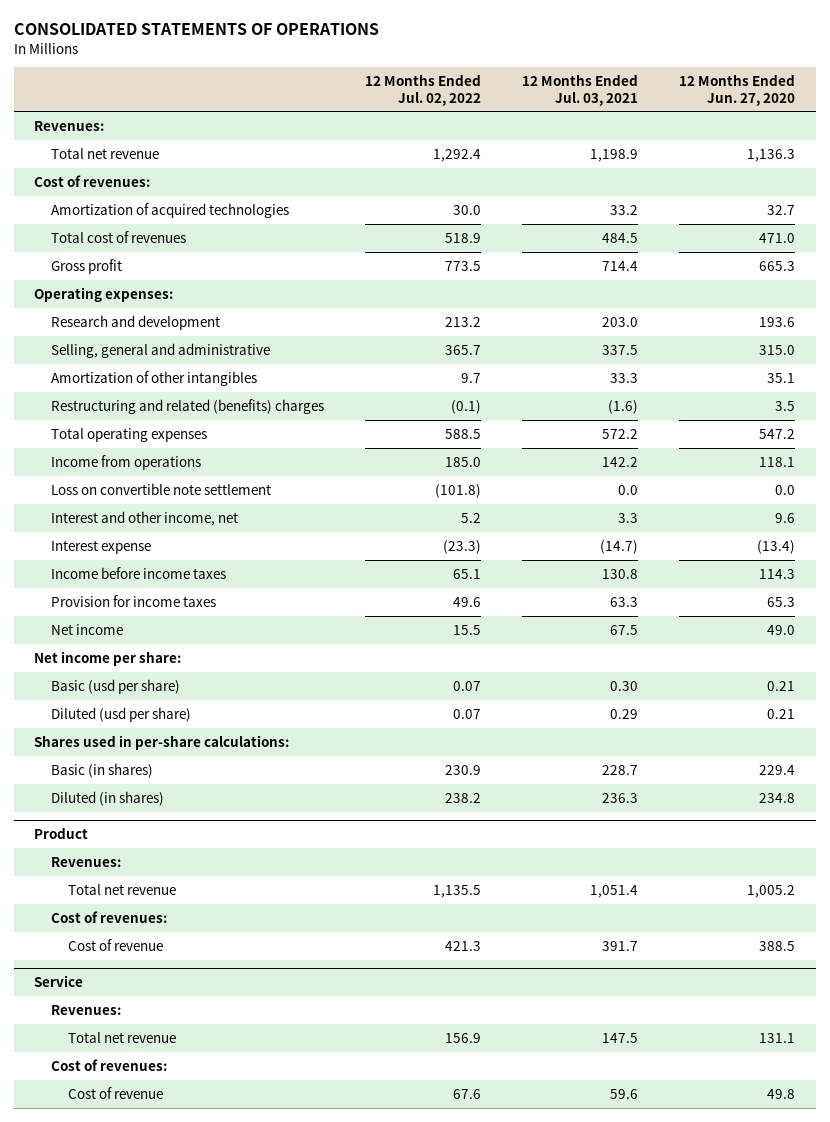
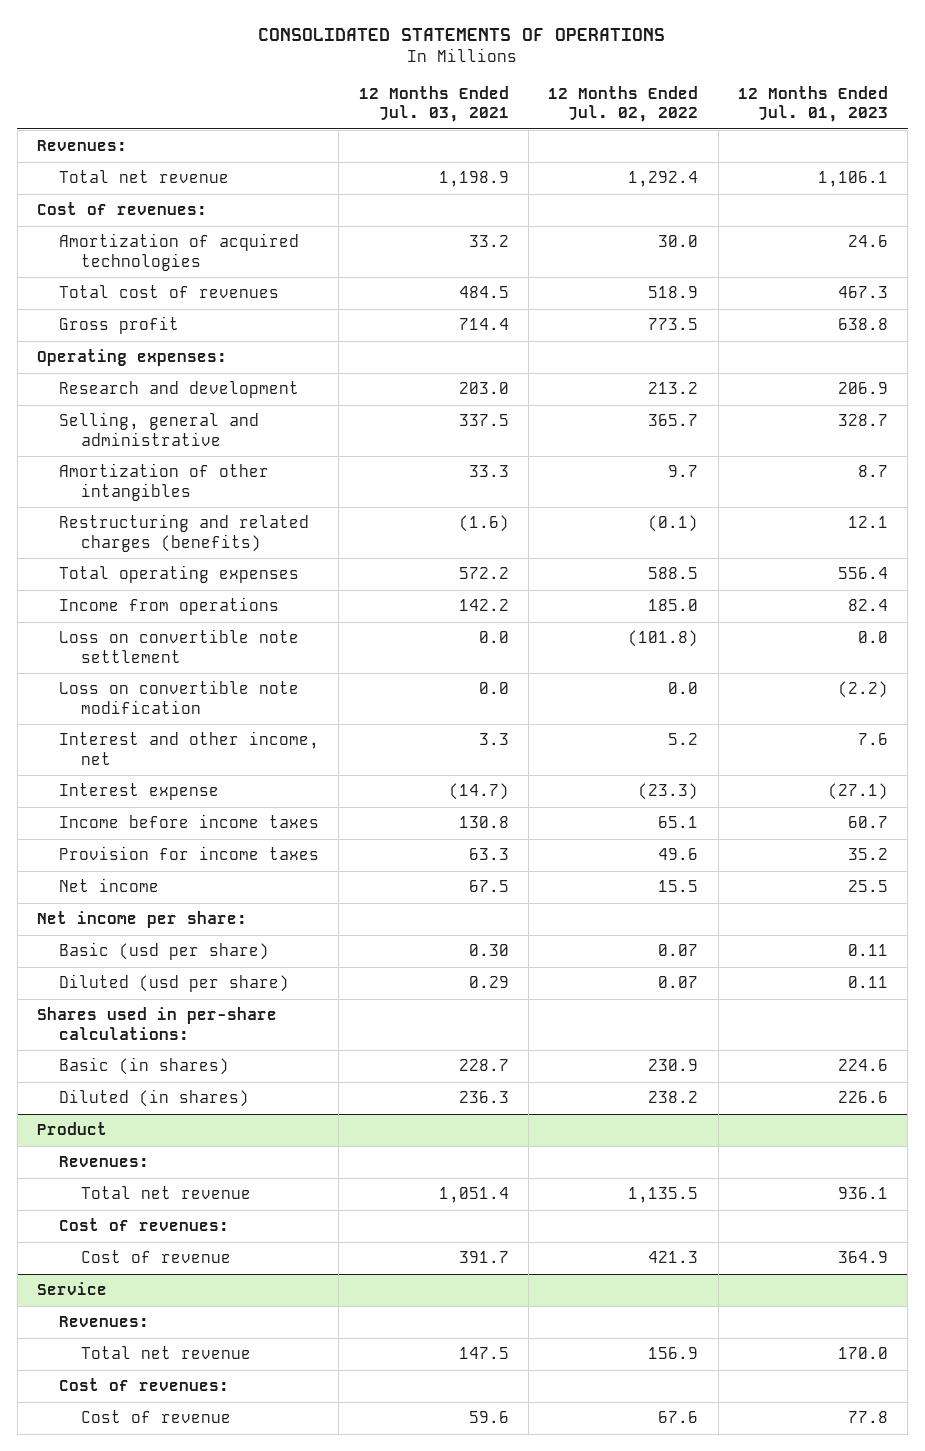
- | 12 Months Ended Jul. 02, 2022 | 12 Months Ended Jul. 03, 2021 | 12 Months Ended Jun. 27, 2020
+ | 12 Months Ended Jul. 03, 2021 | 12 Months Ended Jul. 02, 2022 | 12 Months Ended Jul. 01, 2023
- Restructuring and related (benefits) charges | (0.1) | (1.6) | 3.5
+ Restructuring and related charges (benefits) | (1.6) | (0.1) | 12.1
+ Loss on convertible note modification | 0.0 | 0.0 | (2.2)

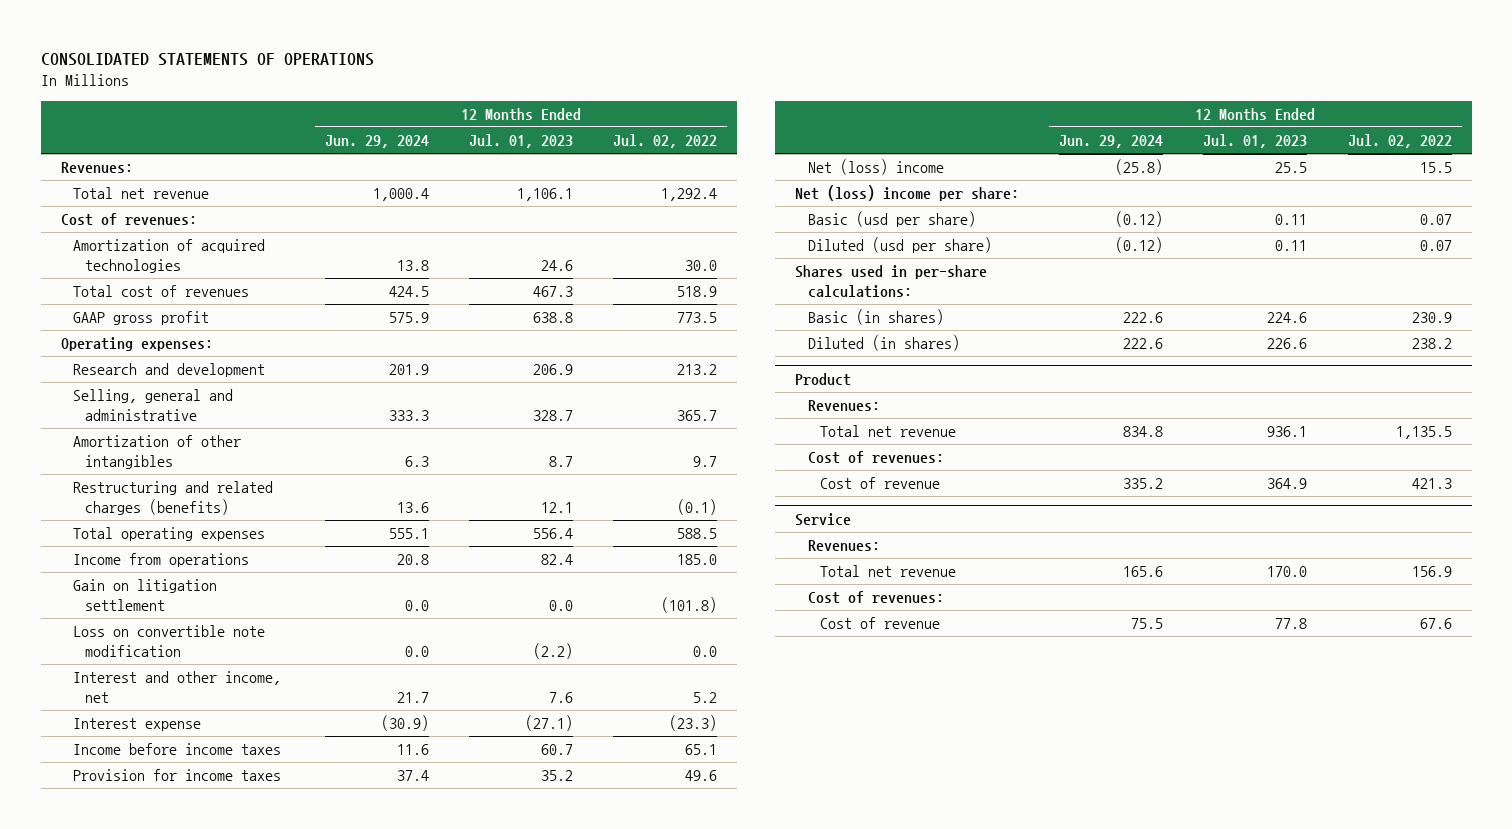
- | 12 Months Ended Jul. 03, 2021 | 12 Months Ended Jul. 02, 2022 | 12 Months Ended Jul. 01, 2023
+ | 12 Months Ended Jun. 29, 2024 | 12 Months Ended Jul. 01, 2023 | 12 Months Ended Jul. 02, 2022
- Gross profit | 714.4 | 773.5 | 638.8
+ GAAP gross profit | 575.9 | 638.8 | 773.5
- Loss on convertible note settlement | 0.0 | (101.8) | 0.0
+ Gain on litigation settlement | 0.0 | 0.0 | (101.8)
- Net income | 67.5 | 15.5 | 25.5
- Net income per share:
+ Net (loss) income | (25.8) | 25.5 | 15.5
+ Net (loss) income per share:

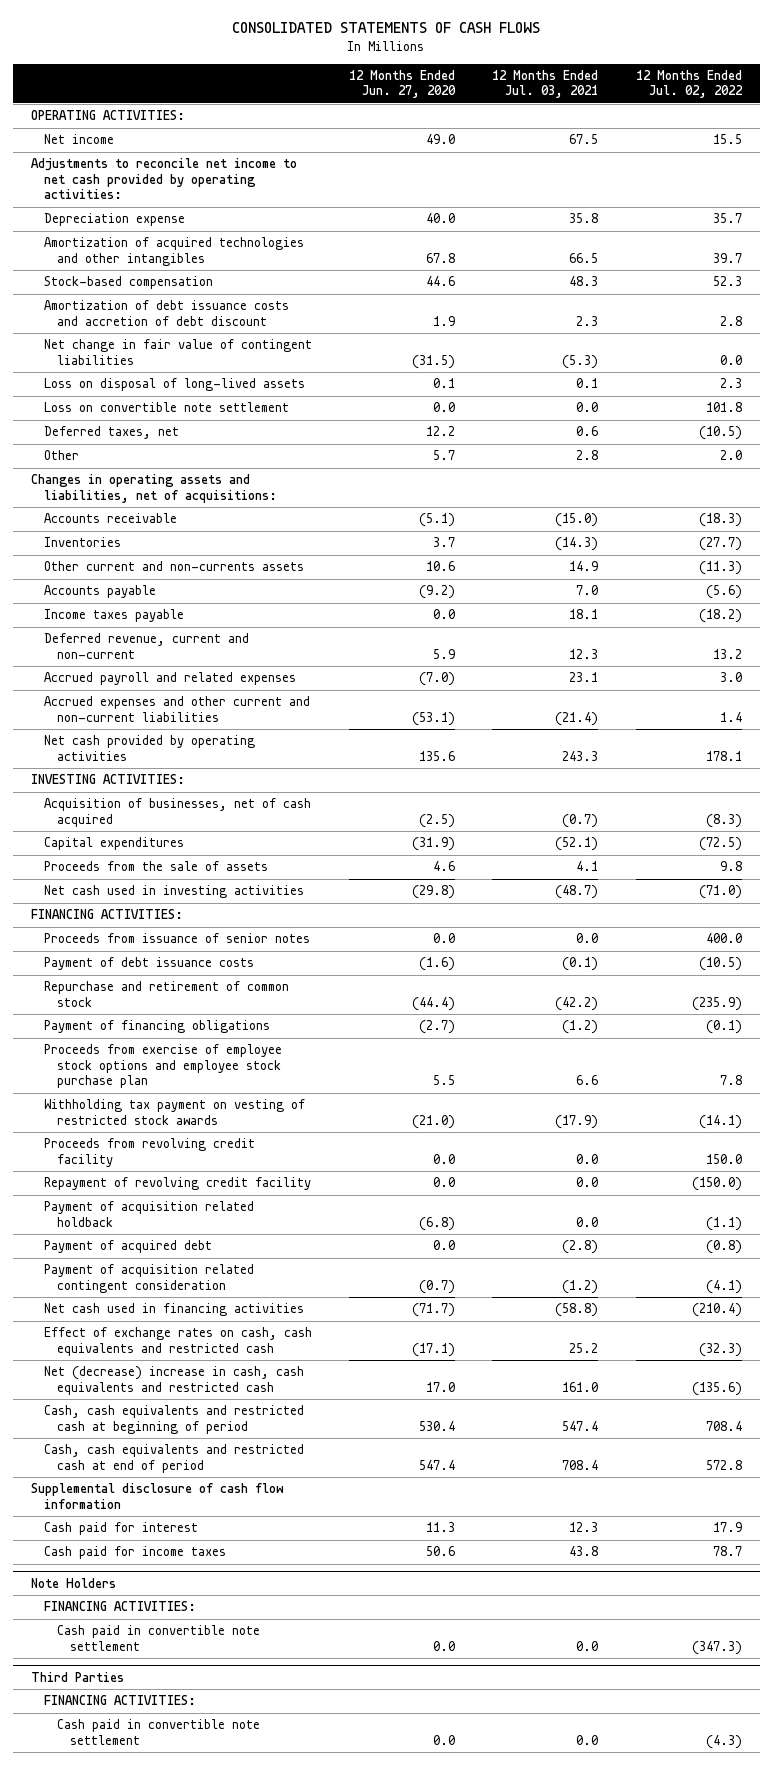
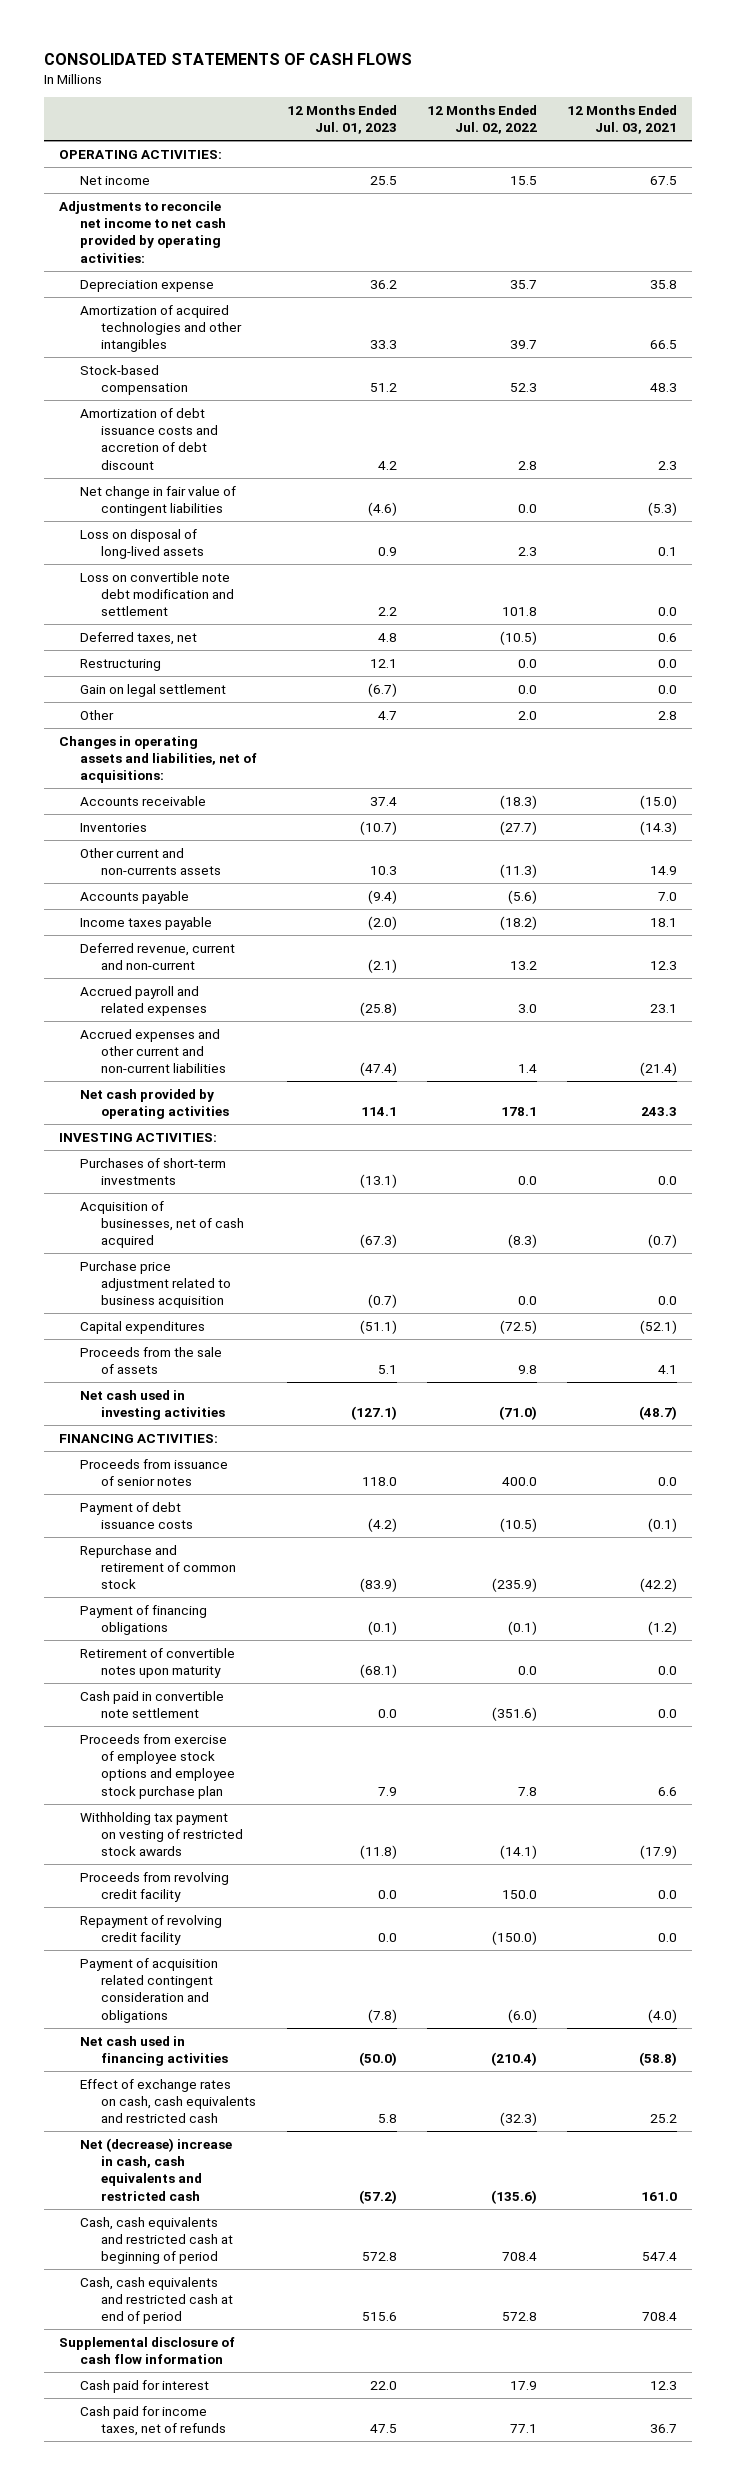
- | 12 Months Ended Jun. 27, 2020 | 12 Months Ended Jul. 03, 2021 | 12 Months Ended Jul. 02, 2022
+ | 12 Months Ended Jul. 01, 2023 | 12 Months Ended Jul. 02, 2022 | 12 Months Ended Jul. 03, 2021
- Loss on convertible note settlement | 0.0 | 0.0 | 101.8
+ Loss on convertible note debt modification and settlement | 2.2 | 101.8 | 0.0
+ Restructuring | 12.1 | 0.0 | 0.0
+ Gain on legal settlement | (6.7) | 0.0 | 0.0
+ Purchases of short-term investments | (13.1) | 0.0 | 0.0
+ Purchase price adjustment related to business acquisition | (0.7) | 0.0 | 0.0
+ Retirement of convertible notes upon maturity | (68.1) | 0.0 | 0.0
+ Cash paid in convertible note settlement | 0.0 | (351.6) | 0.0
- Payment of acquisition related holdback | (6.8) | 0.0 | (1.1)
- Payment of acquired debt | 0.0 | (2.8) | (0.8)
- Payment of acquisition related contingent consideration | (0.7) | (1.2) | (4.1)
+ Payment of acquisition related contingent consideration and obligations | (7.8) | (6.0) | (4.0)
- Cash paid for income taxes | 50.6 | 43.8 | 78.7
- Note Holders
- FINANCING ACTIVITIES:
- Cash paid in convertible note settlement | 0.0 | 0.0 | (347.3)
- Third Parties
- FINANCING ACTIVITIES:
- Cash paid in convertible note settlement | 0.0 | 0.0 | (4.3)
+ Cash paid for income taxes, net of refunds | 47.5 | 77.1 | 36.7

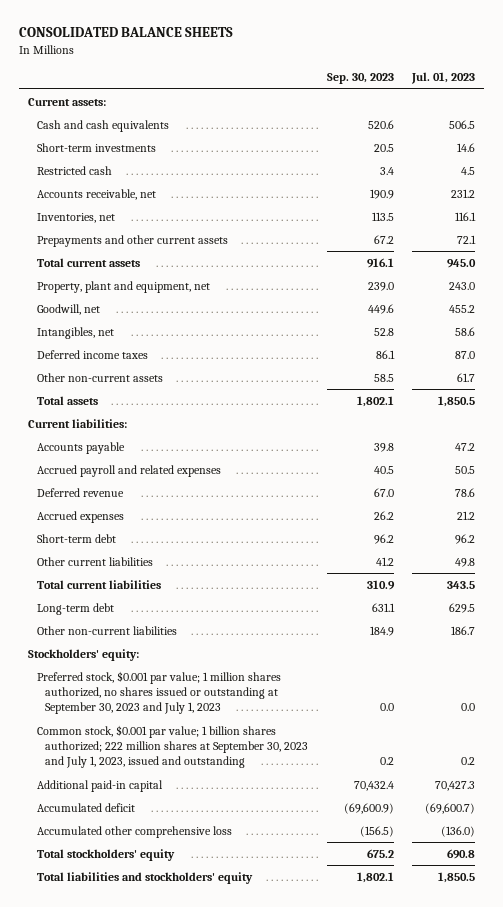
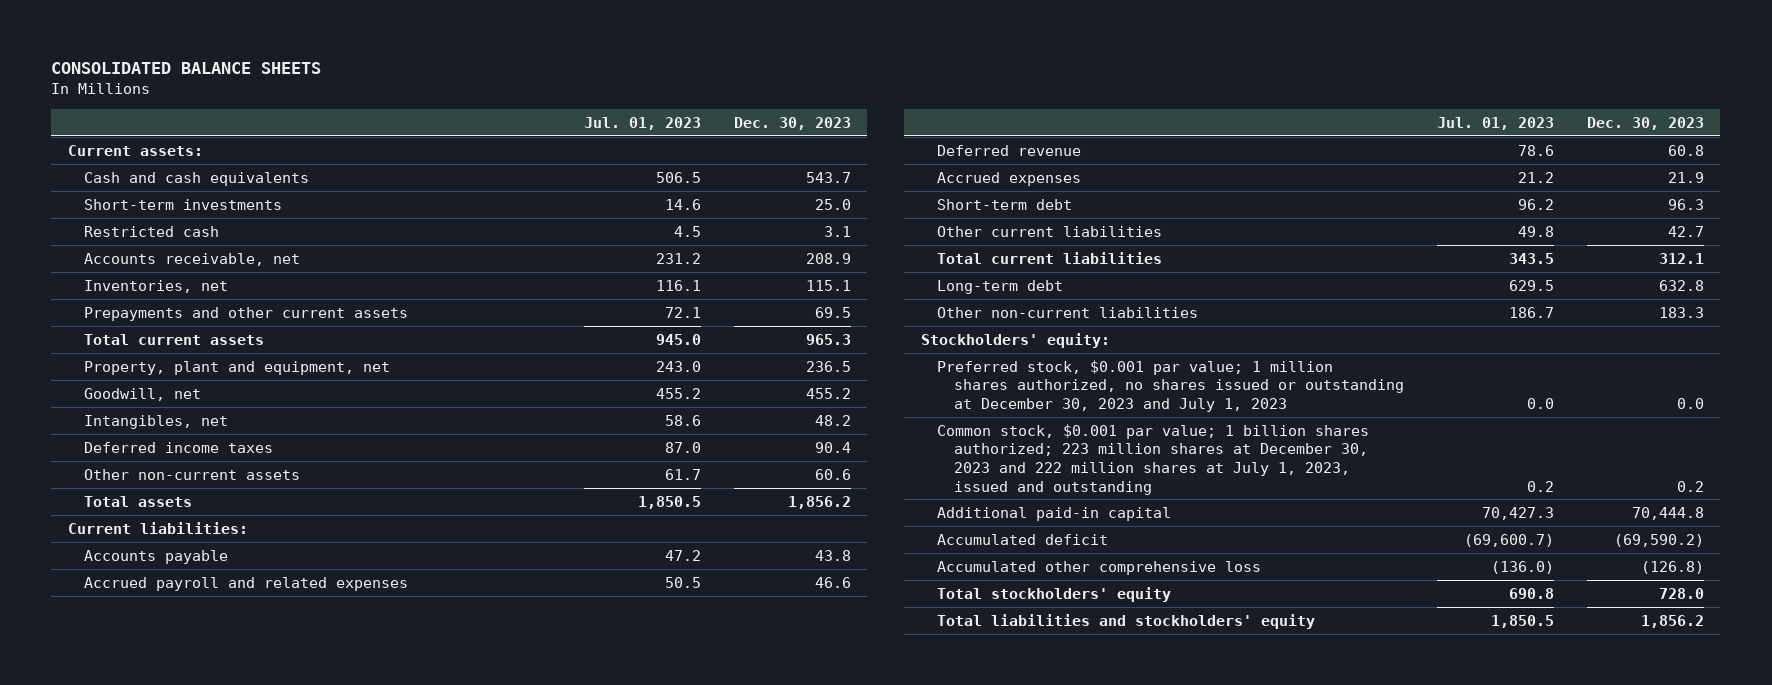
- | Sep. 30, 2023 | Jul. 01, 2023
+ | Jul. 01, 2023 | Dec. 30, 2023
- Preferred stock, $0.001 par value; 1 million shares authorized, no shares issued or outstanding at September 30, 2023 and July 1, 2023 | 0.0 | 0.0
- Common stock, $0.001 par value; 1 billion shares authorized; 222 million shares at September 30, 2023 and July 1, 2023, issued and outstanding | 0.2 | 0.2
+ Preferred stock, $0.001 par value; 1 million shares authorized, no shares issued or outstanding at December 30, 2023 and July 1, 2023 | 0.0 | 0.0
+ Common stock, $0.001 par value; 1 billion shares authorized; 223 million shares at December 30, 2023 and 222 million shares at July 1, 2023, issued and outstanding | 0.2 | 0.2

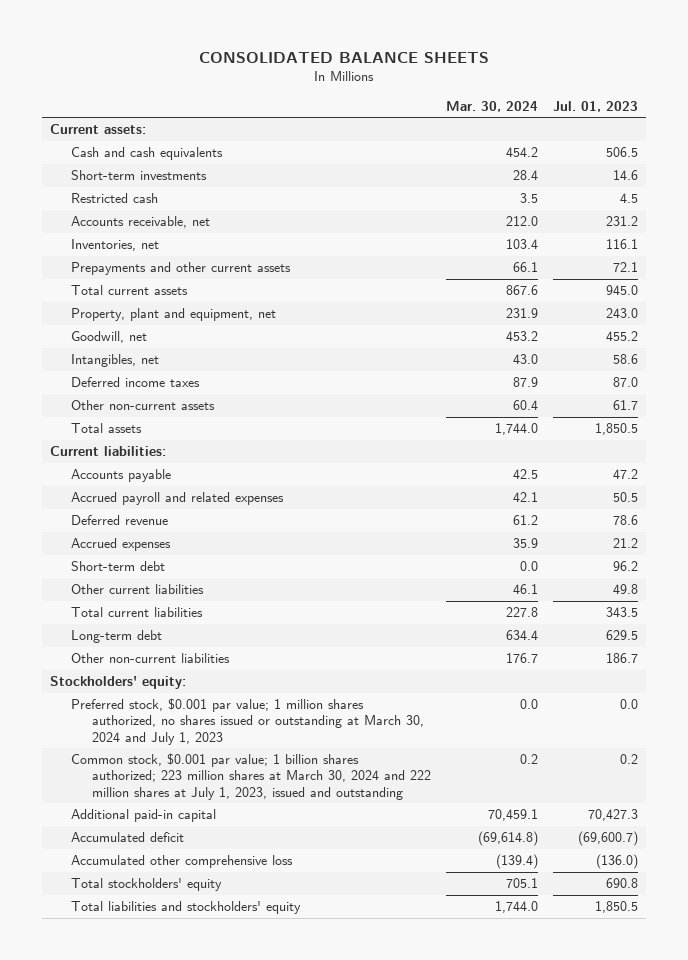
- | Jul. 01, 2023 | Dec. 30, 2023
+ | Mar. 30, 2024 | Jul. 01, 2023
- Preferred stock, $0.001 par value; 1 million shares authorized, no shares issued or outstanding at December 30, 2023 and July 1, 2023 | 0.0 | 0.0
- Common stock, $0.001 par value; 1 billion shares authorized; 223 million shares at December 30, 2023 and 222 million shares at July 1, 2023, issued and outstanding | 0.2 | 0.2
+ Preferred stock, $0.001 par value; 1 million shares authorized, no shares issued or outstanding at March 30, 2024 and July 1, 2023 | 0.0 | 0.0
+ Common stock, $0.001 par value; 1 billion shares authorized; 223 million shares at March 30, 2024 and 222 million shares at July 1, 2023, issued and outstanding | 0.2 | 0.2

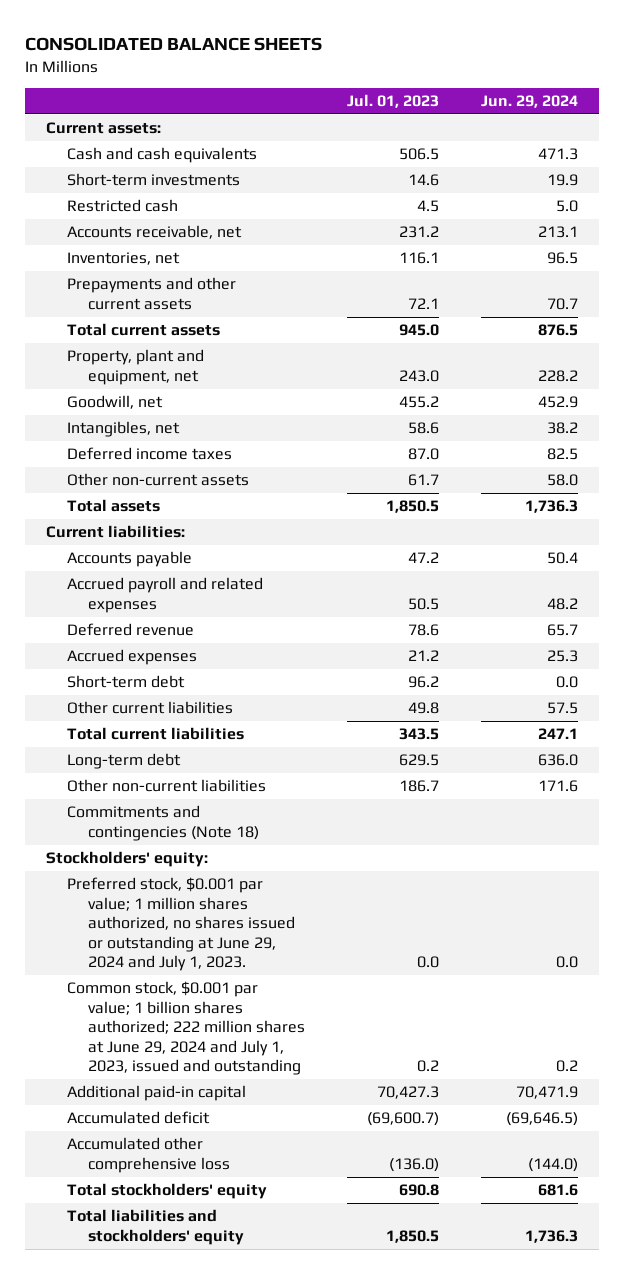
- | Mar. 30, 2024 | Jul. 01, 2023
+ | Jul. 01, 2023 | Jun. 29, 2024
+ Commitments and contingencies (Note 18)
- Preferred stock, $0.001 par value; 1 million shares authorized, no shares issued or outstanding at March 30, 2024 and July 1, 2023 | 0.0 | 0.0
- Common stock, $0.001 par value; 1 billion shares authorized; 223 million shares at March 30, 2024 and 222 million shares at July 1, 2023, issued and outstanding | 0.2 | 0.2
+ Preferred stock, $0.001 par value; 1 million shares authorized, no shares issued or outstanding at June 29, 2024 and July 1, 2023. | 0.0 | 0.0
+ Common stock, $0.001 par value; 1 billion shares authorized; 222 million shares at June 29, 2024 and July 1, 2023, issued and outstanding | 0.2 | 0.2

